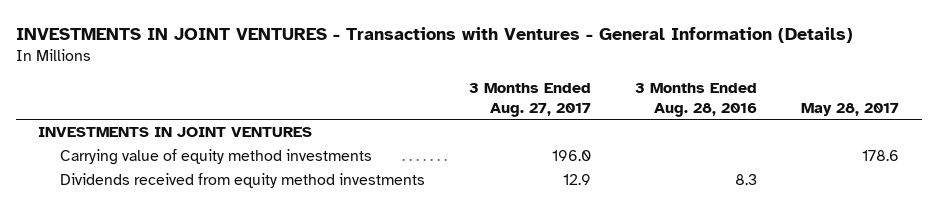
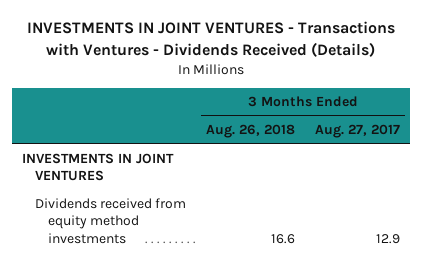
- INVESTMENTS IN JOINT VENTURES - Transactions with Ventures - General Information (Details)
+ INVESTMENTS IN JOINT VENTURES - Transactions with Ventures - Dividends Received (Details)
- | 3 Months Ended Aug. 27, 2017 | 3 Months Ended Aug. 28, 2016 | May 28, 2017
+ | 3 Months Ended Aug. 26, 2018 | 3 Months Ended Aug. 27, 2017
- Carrying value of equity method investments | 196.0 | | 178.6

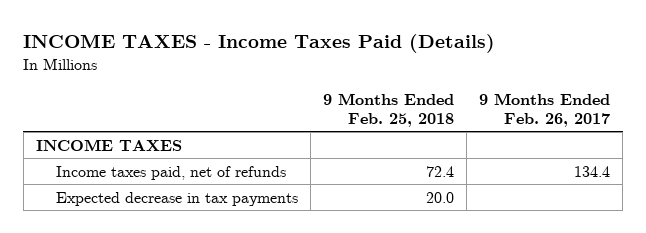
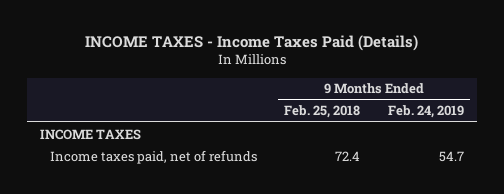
- | 9 Months Ended Feb. 25, 2018 | 9 Months Ended Feb. 26, 2017
+ | 9 Months Ended Feb. 25, 2018 | 9 Months Ended Feb. 24, 2019
- Expected decrease in tax payments | 20.0 |

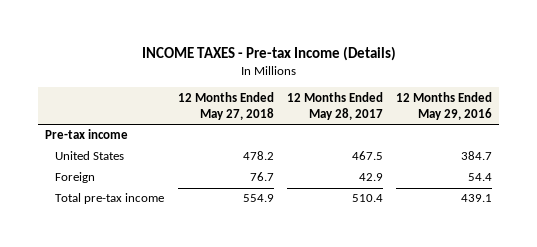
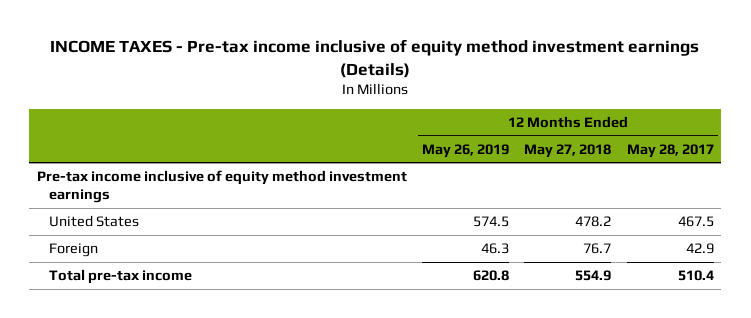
- INCOME TAXES - Pre-tax Income (Details)
+ INCOME TAXES - Pre-tax income inclusive of equity method investment earnings (Details)
- | 12 Months Ended May 27, 2018 | 12 Months Ended May 28, 2017 | 12 Months Ended May 29, 2016
+ | 12 Months Ended May 26, 2019 | 12 Months Ended May 27, 2018 | 12 Months Ended May 28, 2017
- Pre-tax income
+ Pre-tax income inclusive of equity method investment earnings

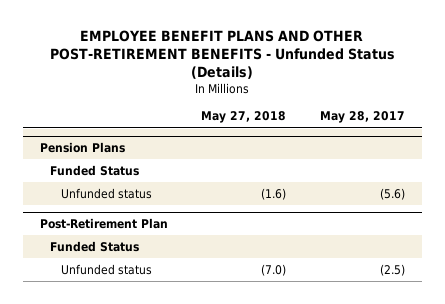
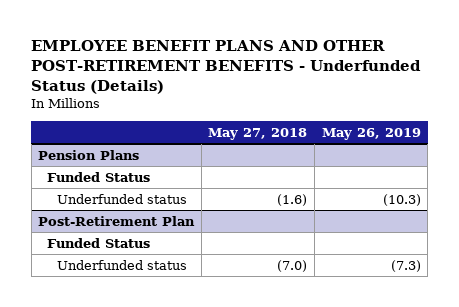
- EMPLOYEE BENEFIT PLANS AND OTHER POST-RETIREMENT BENEFITS - Unfunded Status (Details)
+ EMPLOYEE BENEFIT PLANS AND OTHER POST-RETIREMENT BENEFITS - Underfunded Status (Details)
- | May 27, 2018 | May 28, 2017
+ | May 27, 2018 | May 26, 2019
@ Pension Plans
- Unfunded status | (1.6) | (5.6)
+ Underfunded status | (1.6) | (10.3)
@ Post-Retirement Plan
- Unfunded status | (7.0) | (2.5)
+ Underfunded status | (7.0) | (7.3)

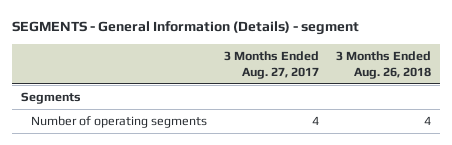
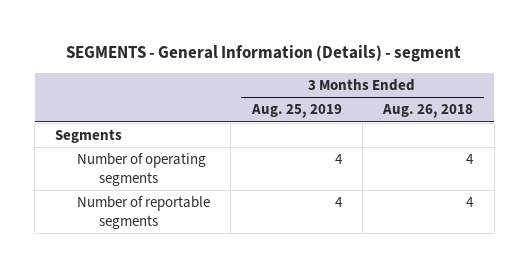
- | 3 Months Ended Aug. 27, 2017 | 3 Months Ended Aug. 26, 2018
+ | 3 Months Ended Aug. 25, 2019 | 3 Months Ended Aug. 26, 2018
+ Number of reportable segments | 4 | 4

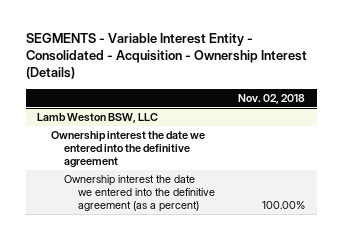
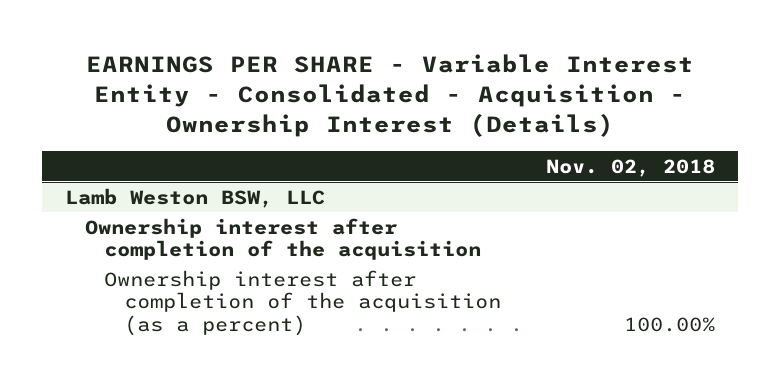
- SEGMENTS - Variable Interest Entity - Consolidated - Acquisition - Ownership Interest (Details)
+ EARNINGS PER SHARE - Variable Interest Entity - Consolidated - Acquisition - Ownership Interest (Details)
@ Lamb Weston BSW, LLC
- Ownership interest the date we entered into the definitive agreement
- Ownership interest the date we entered into the definitive agreement (as a percent) | 100.00%
+ Ownership interest after completion of the acquisition
+ Ownership interest after completion of the acquisition (as a percent) | 100.00%

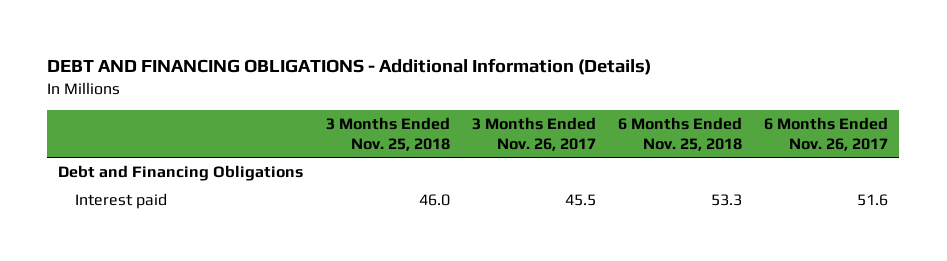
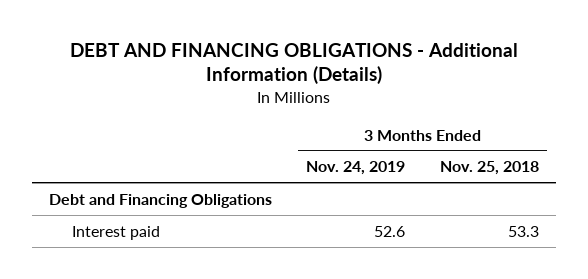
- | 3 Months Ended Nov. 25, 2018 | 3 Months Ended Nov. 26, 2017 | 6 Months Ended Nov. 25, 2018 | 6 Months Ended Nov. 26, 2017
+ | 3 Months Ended Nov. 24, 2019 | 3 Months Ended Nov. 25, 2018
- Interest paid | 46.0 | 45.5 | 53.3 | 51.6
+ Interest paid | 52.6 | 53.3

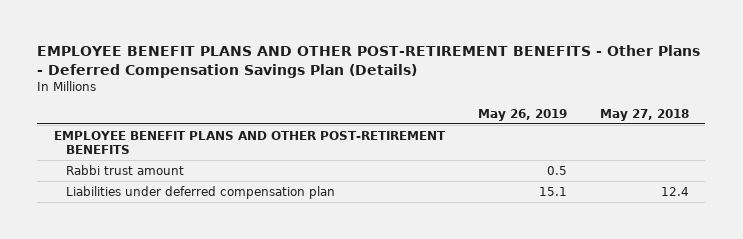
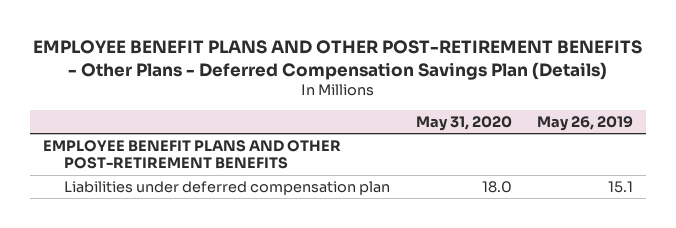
- | May 26, 2019 | May 27, 2018
+ | May 31, 2020 | May 26, 2019
- Rabbi trust amount | 0.5 |

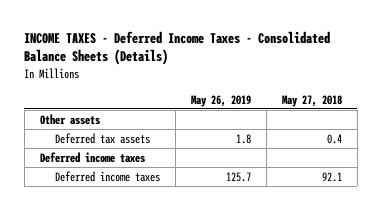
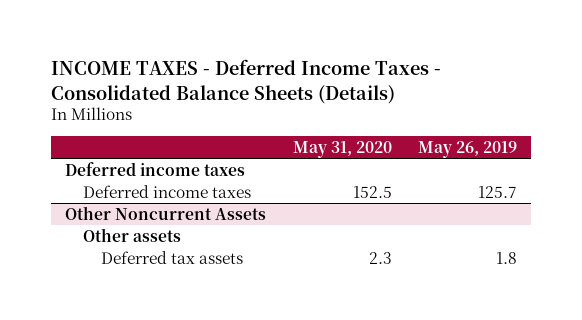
- | May 26, 2019 | May 27, 2018
+ | May 31, 2020 | May 26, 2019
- Other assets
- Deferred tax assets | 1.8 | 0.4
+ Other Noncurrent Assets
+ Other assets
+ Deferred tax assets | 2.3 | 1.8

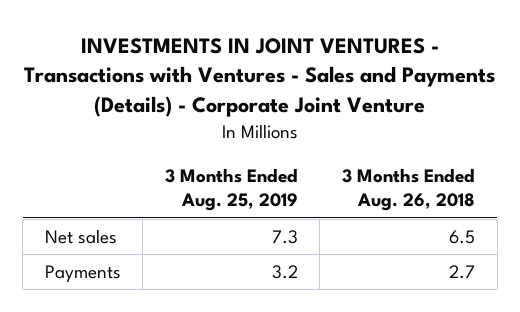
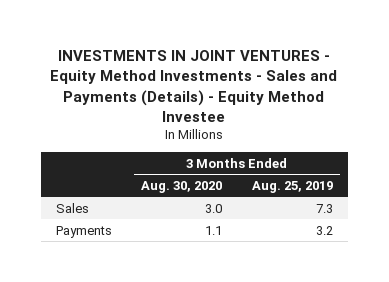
- INVESTMENTS IN JOINT VENTURES - Transactions with Ventures - Sales and Payments (Details) - Corporate Joint Venture
+ INVESTMENTS IN JOINT VENTURES - Equity Method Investments - Sales and Payments (Details) - Equity Method Investee
- | 3 Months Ended Aug. 25, 2019 | 3 Months Ended Aug. 26, 2018
+ | 3 Months Ended Aug. 30, 2020 | 3 Months Ended Aug. 25, 2019
- Net sales | 7.3 | 6.5
+ Sales | 3.0 | 7.3

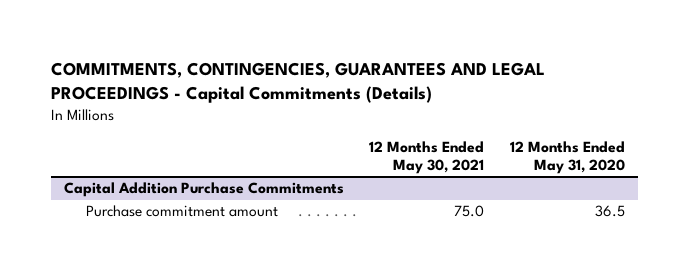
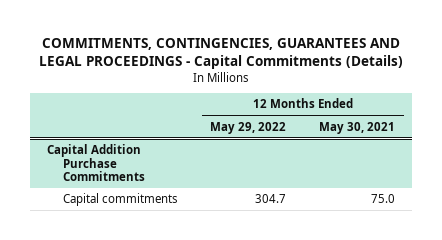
- | 12 Months Ended May 30, 2021 | 12 Months Ended May 31, 2020
+ | 12 Months Ended May 29, 2022 | 12 Months Ended May 30, 2021
@ Capital Addition Purchase Commitments
- Purchase commitment amount | 75.0 | 36.5
+ Capital commitments | 304.7 | 75.0

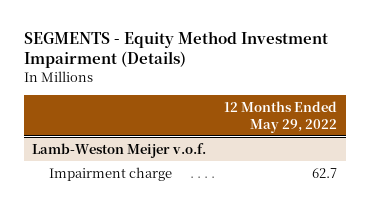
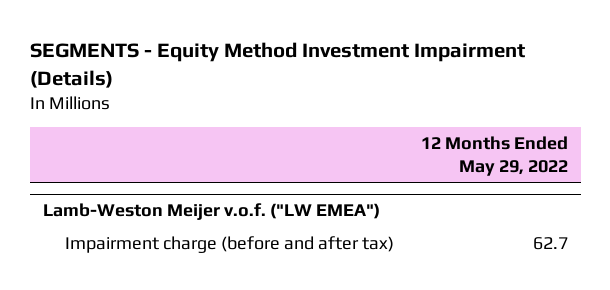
- Lamb-Weston Meijer v.o.f.
- Impairment charge | 62.7
+ Lamb-Weston Meijer v.o.f. ("LW EMEA")
+ Impairment charge (before and after tax) | 62.7

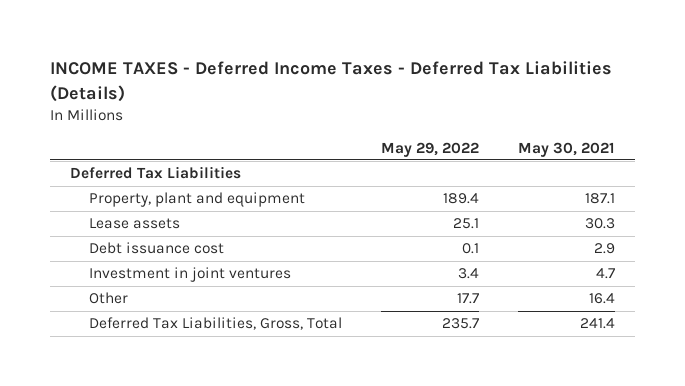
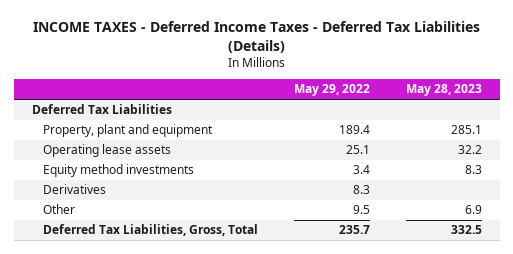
- | May 29, 2022 | May 30, 2021
+ | May 29, 2022 | May 28, 2023
- Lease assets | 25.1 | 30.3
- Debt issuance cost | 0.1 | 2.9
- Investment in joint ventures | 3.4 | 4.7
- Other | 17.7 | 16.4
+ Operating lease assets | 25.1 | 32.2
+ Equity method investments | 3.4 | 8.3
+ Derivatives | 8.3 |
+ Other | 9.5 | 6.9

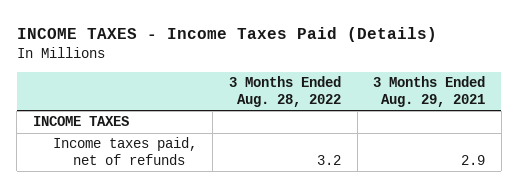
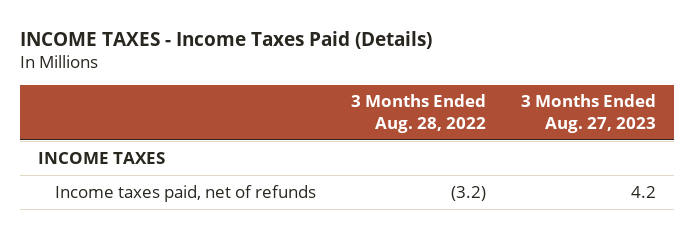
- | 3 Months Ended Aug. 28, 2022 | 3 Months Ended Aug. 29, 2021
+ | 3 Months Ended Aug. 28, 2022 | 3 Months Ended Aug. 27, 2023
- Income taxes paid, net of refunds | 3.2 | 2.9
+ Income taxes paid, net of refunds | (3.2) | 4.2

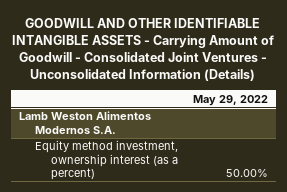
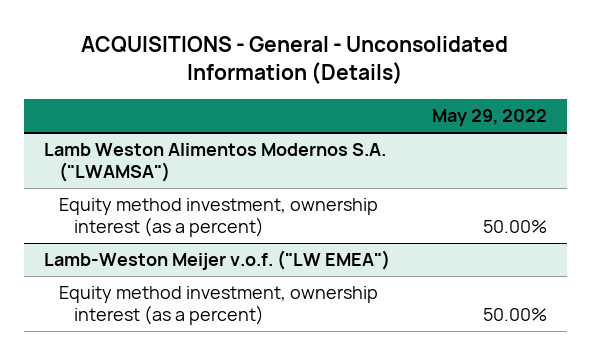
- GOODWILL AND OTHER IDENTIFIABLE INTANGIBLE ASSETS - Carrying Amount of Goodwill - Consolidated Joint Ventures - Unconsolidated Information (Details)
+ ACQUISITIONS - General - Unconsolidated Information (Details)
- Lamb Weston Alimentos Modernos S.A.
+ Lamb Weston Alimentos Modernos S.A. ("LWAMSA")
+ Lamb-Weston Meijer v.o.f. ("LW EMEA")
+ Equity method investment, ownership interest (as a percent) | 50.00%

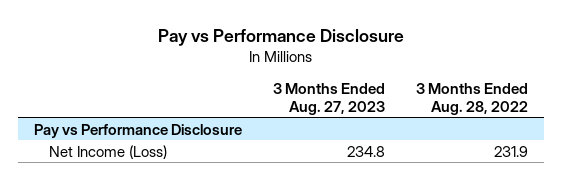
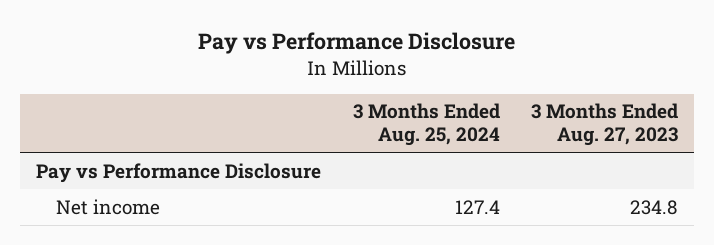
- | 3 Months Ended Aug. 27, 2023 | 3 Months Ended Aug. 28, 2022
+ | 3 Months Ended Aug. 25, 2024 | 3 Months Ended Aug. 27, 2023
- Net Income (Loss) | 234.8 | 231.9
+ Net income | 127.4 | 234.8

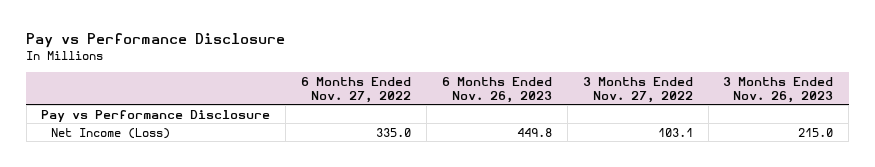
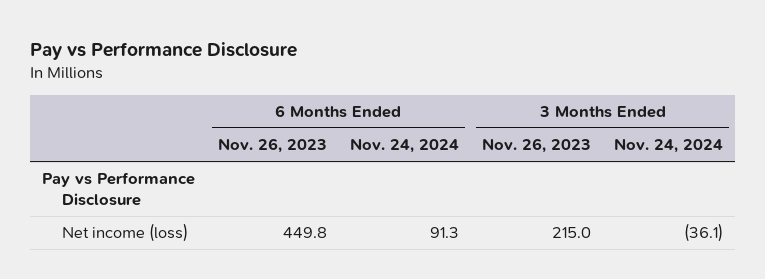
- | 6 Months Ended Nov. 27, 2022 | 6 Months Ended Nov. 26, 2023 | 3 Months Ended Nov. 27, 2022 | 3 Months Ended Nov. 26, 2023
+ | 6 Months Ended Nov. 26, 2023 | 6 Months Ended Nov. 24, 2024 | 3 Months Ended Nov. 26, 2023 | 3 Months Ended Nov. 24, 2024
- Net Income (Loss) | 335.0 | 449.8 | 103.1 | 215.0
+ Net income (loss) | 449.8 | 91.3 | 215.0 | (36.1)

